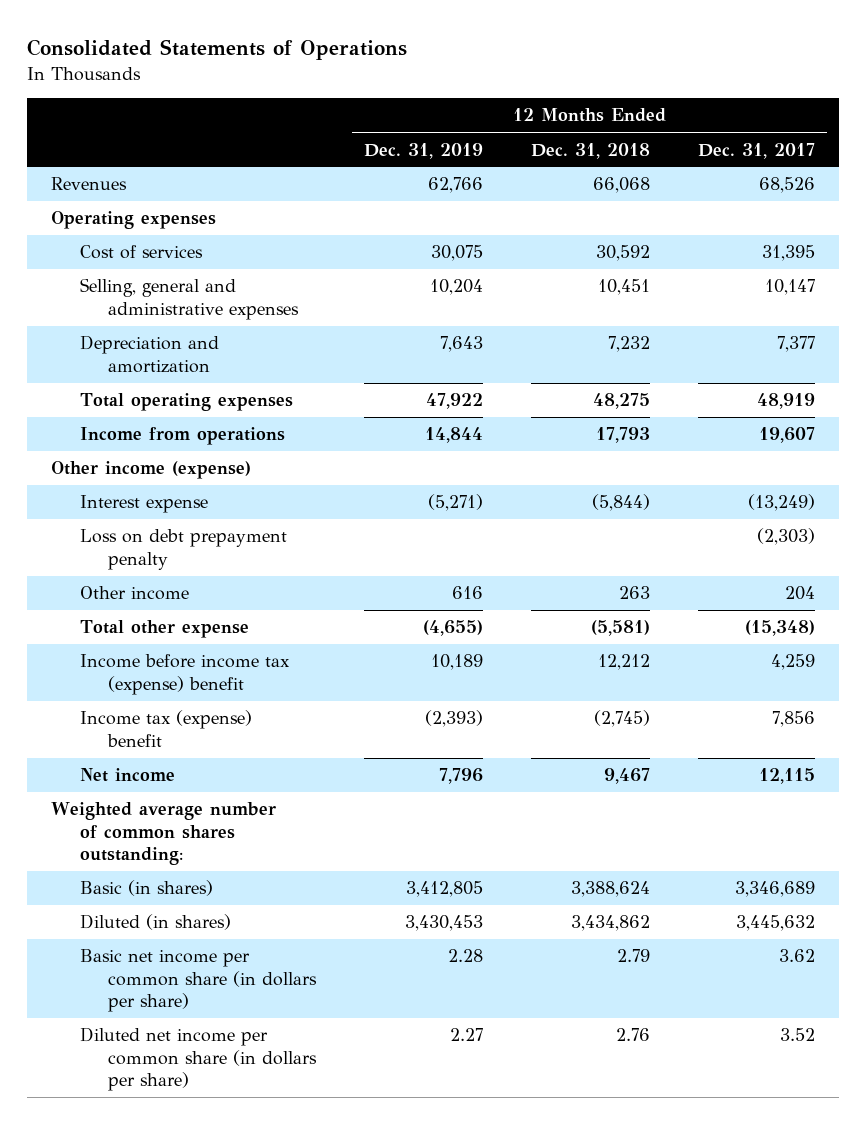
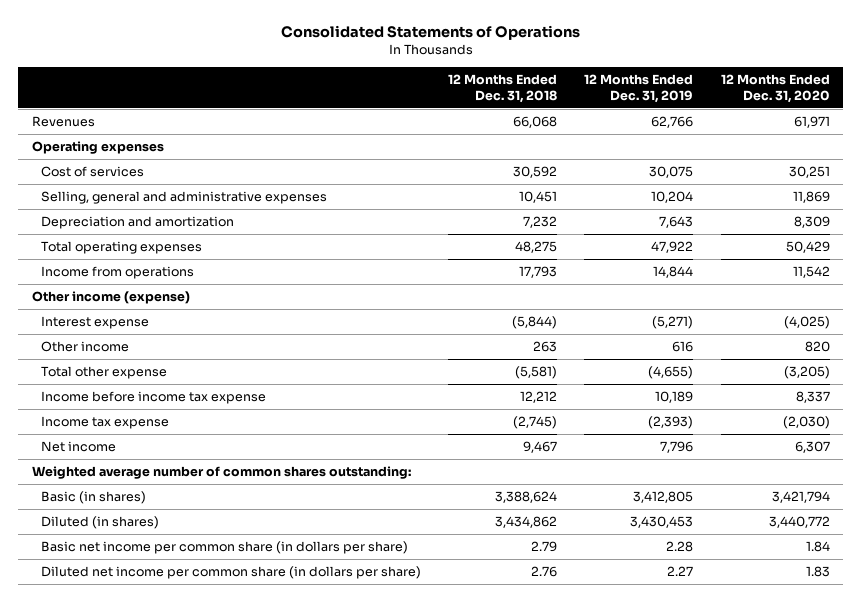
- | 12 Months Ended Dec. 31, 2019 | 12 Months Ended Dec. 31, 2018 | 12 Months Ended Dec. 31, 2017
+ | 12 Months Ended Dec. 31, 2018 | 12 Months Ended Dec. 31, 2019 | 12 Months Ended Dec. 31, 2020
- Loss on debt prepayment penalty | | | (2,303)
- Income before income tax (expense) benefit | 10,189 | 12,212 | 4,259
- Income tax (expense) benefit | (2,393) | (2,745) | 7,856
+ Income before income tax expense | 12,212 | 10,189 | 8,337
+ Income tax expense | (2,745) | (2,393) | (2,030)

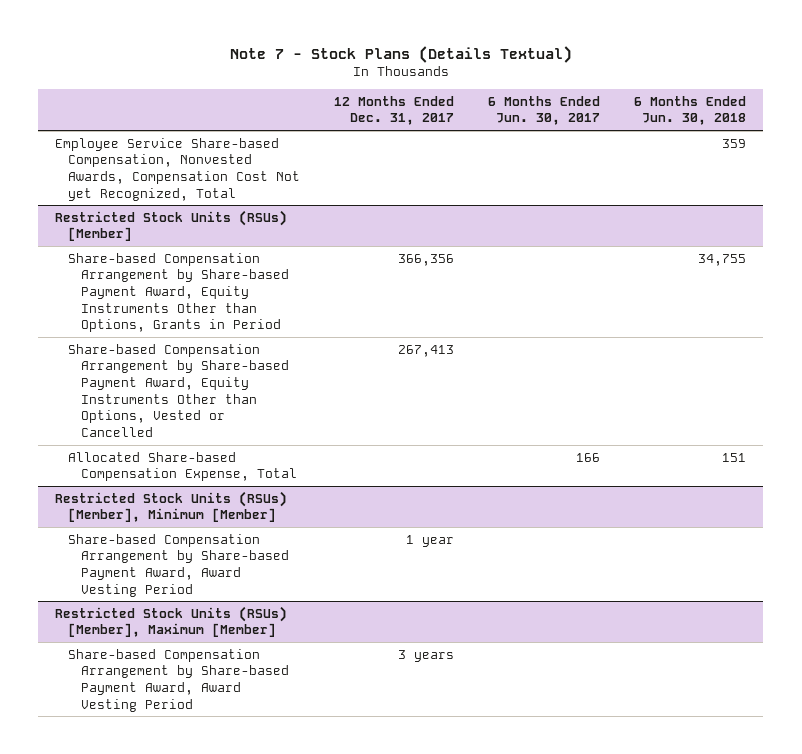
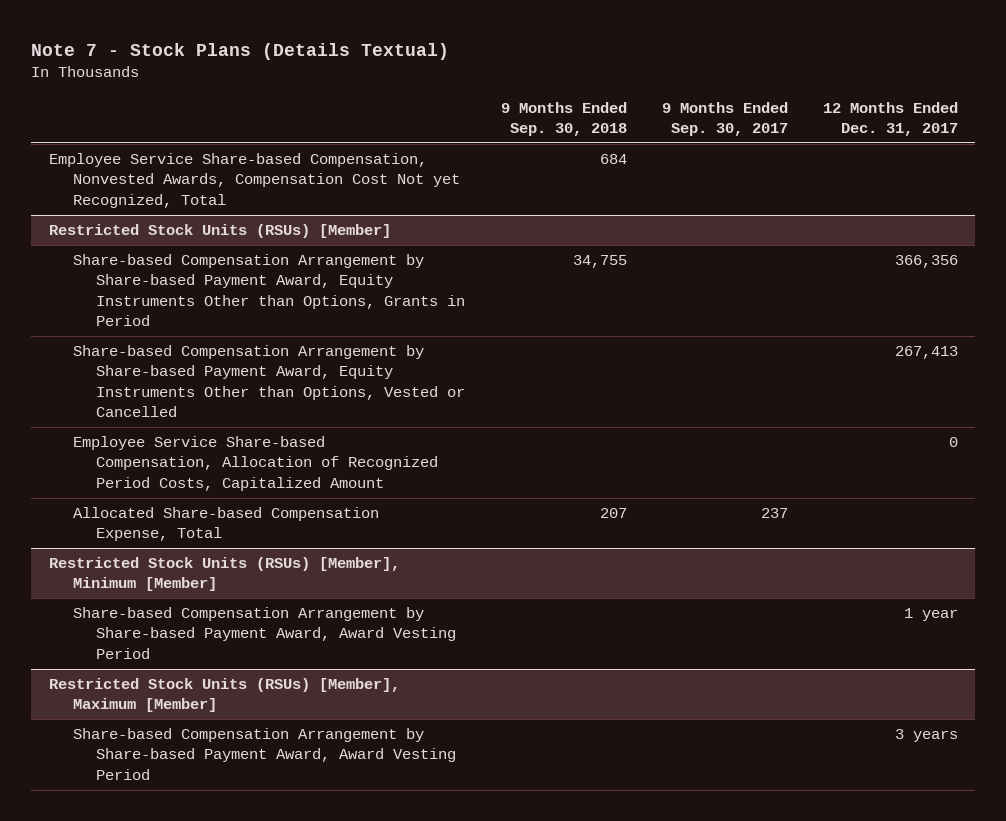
- | 12 Months Ended Dec. 31, 2017 | 6 Months Ended Jun. 30, 2017 | 6 Months Ended Jun. 30, 2018
+ | 9 Months Ended Sep. 30, 2018 | 9 Months Ended Sep. 30, 2017 | 12 Months Ended Dec. 31, 2017
@ Restricted Stock Units (RSUs) [Member]
+ Employee Service Share-based Compensation, Allocation of Recognized Period Costs, Capitalized Amount | | | 0

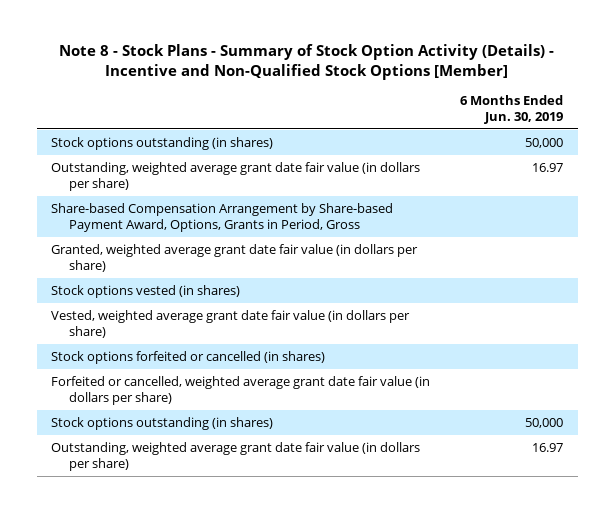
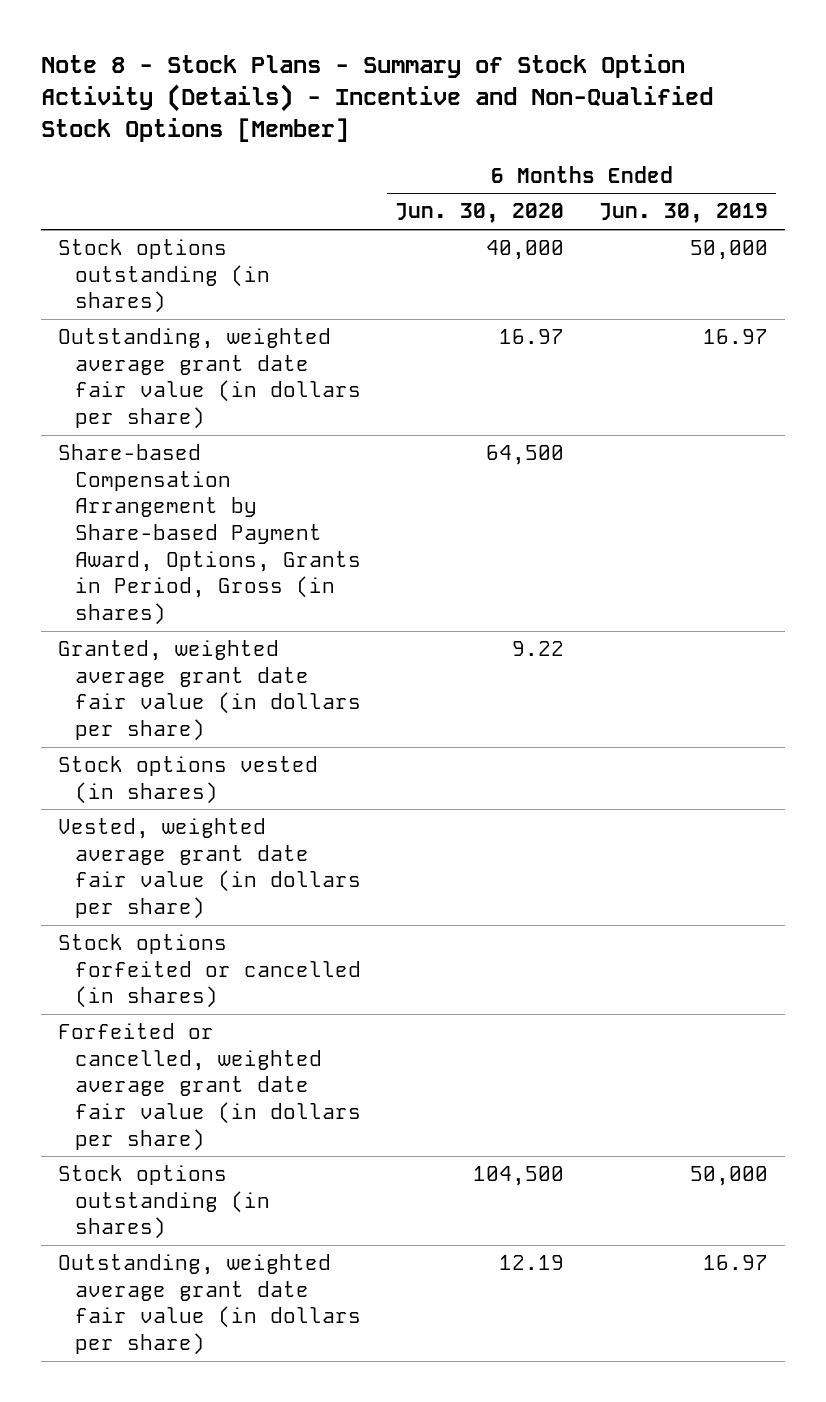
- | 6 Months Ended Jun. 30, 2019
+ | 6 Months Ended Jun. 30, 2020 | 6 Months Ended Jun. 30, 2019
- Share-based Compensation Arrangement by Share-based Payment Award, Options, Grants in Period, Gross
+ Share-based Compensation Arrangement by Share-based Payment Award, Options, Grants in Period, Gross (in shares) | 64,500 |

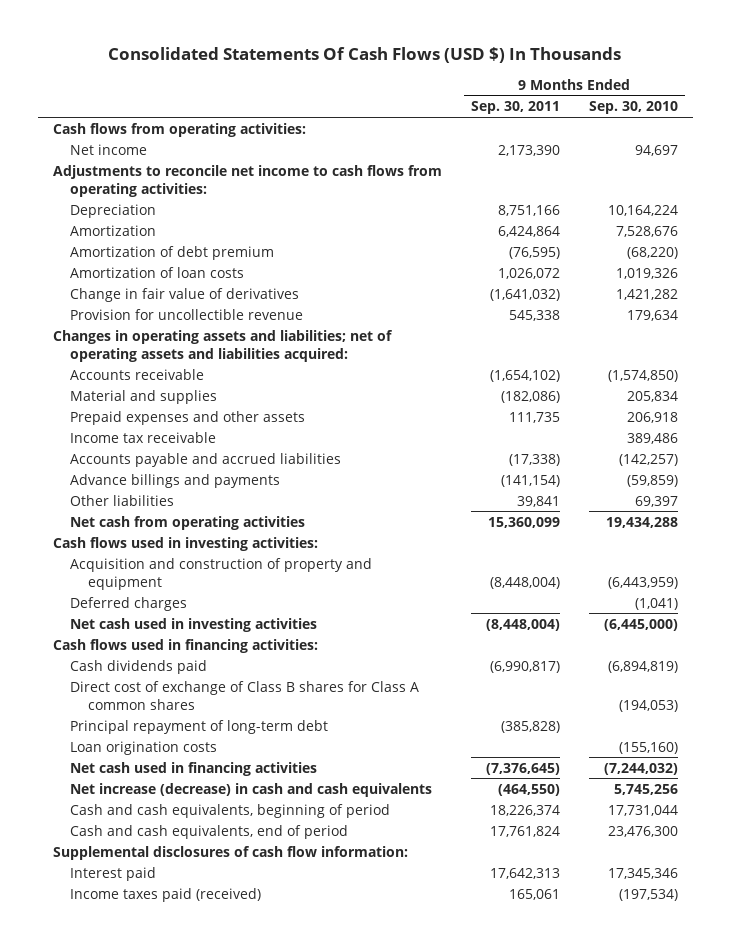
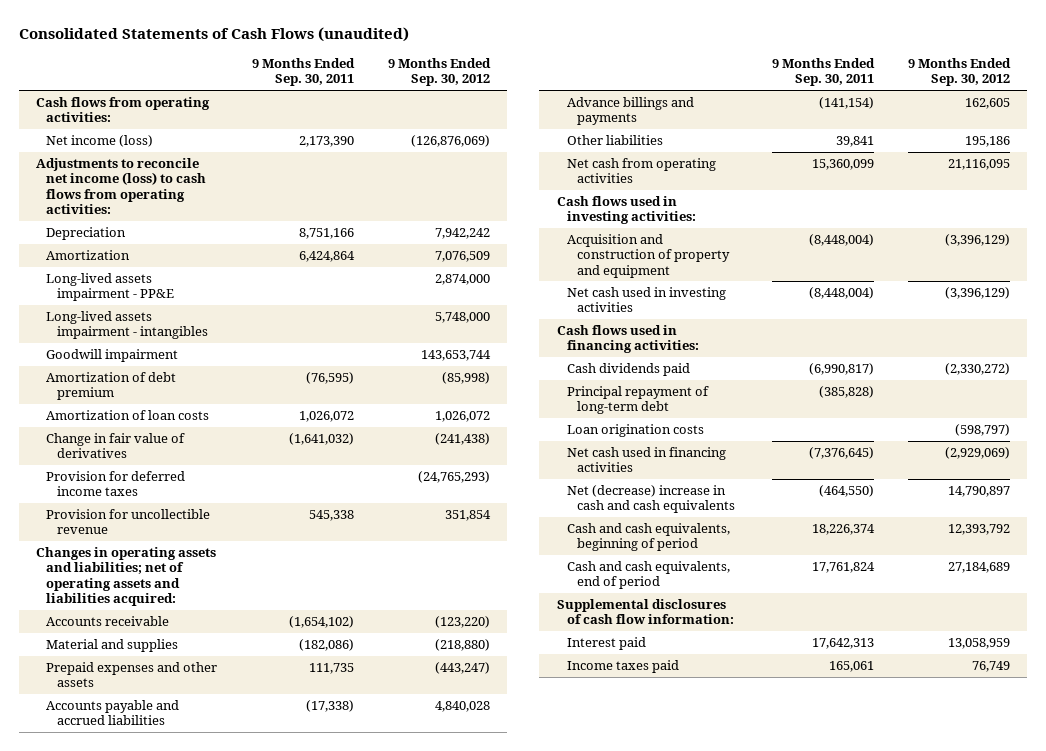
- Consolidated Statements Of Cash Flows (USD $) In Thousands
+ Consolidated Statements of Cash Flows (unaudited)
- | 9 Months Ended Sep. 30, 2011 | 9 Months Ended Sep. 30, 2010
+ | 9 Months Ended Sep. 30, 2011 | 9 Months Ended Sep. 30, 2012
- Net income | 2,173,390 | 94,697
- Adjustments to reconcile net income to cash flows from operating activities:
+ Net income (loss) | 2,173,390 | (126,876,069)
+ Adjustments to reconcile net income (loss) to cash flows from operating activities:
+ Long-lived assets impairment - PP&E | | 2,874,000
+ Long-lived assets impairment - intangibles | | 5,748,000
+ Goodwill impairment | | 143,653,744
+ Provision for deferred income taxes | | (24,765,293)
- Income tax receivable | | 389,486
- Deferred charges | | (1,041)
- Direct cost of exchange of Class B shares for Class A common shares | | (194,053)
- Net increase (decrease) in cash and cash equivalents | (464,550) | 5,745,256
+ Net (decrease) increase in cash and cash equivalents | (464,550) | 14,790,897
- Income taxes paid (received) | 165,061 | (197,534)
+ Income taxes paid | 165,061 | 76,749

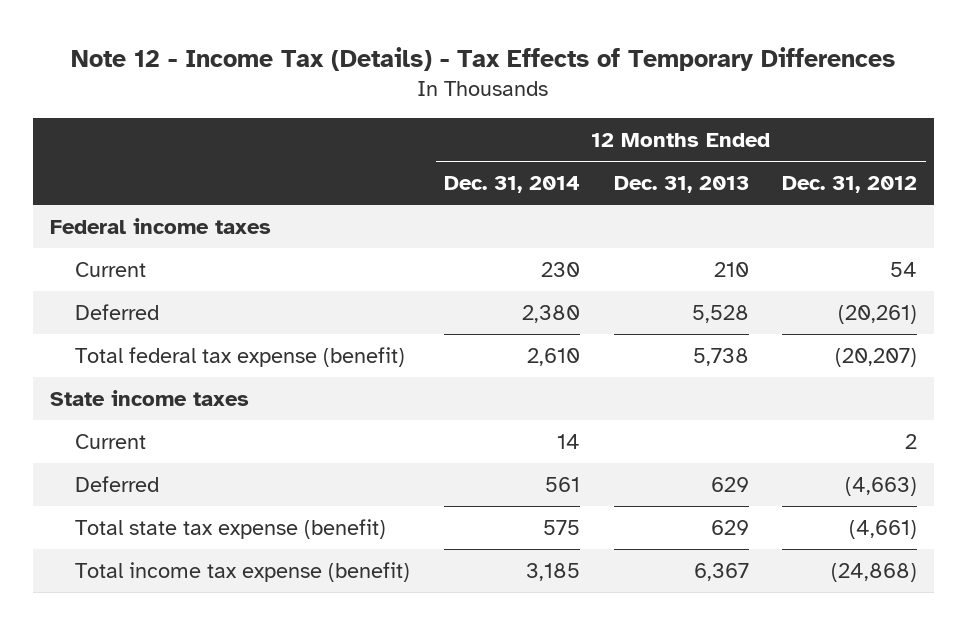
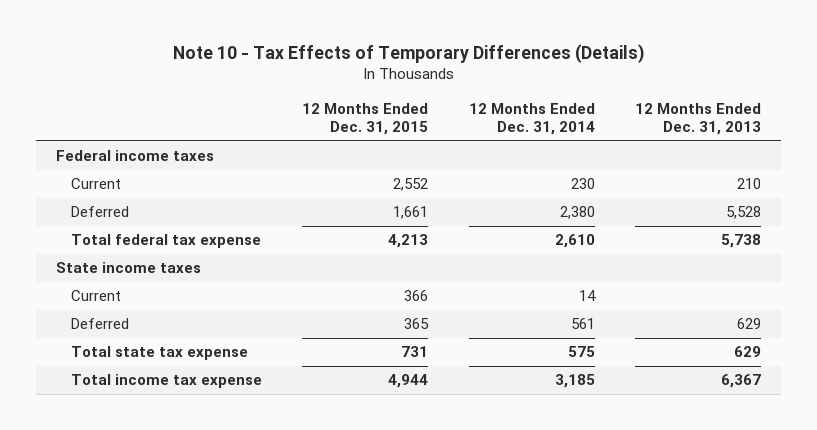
- Note 12 - Income Tax (Details) - Tax Effects of Temporary Differences
+ Note 10 - Tax Effects of Temporary Differences (Details)
- | 12 Months Ended Dec. 31, 2014 | 12 Months Ended Dec. 31, 2013 | 12 Months Ended Dec. 31, 2012
+ | 12 Months Ended Dec. 31, 2015 | 12 Months Ended Dec. 31, 2014 | 12 Months Ended Dec. 31, 2013
- Total federal tax expense (benefit) | 2,610 | 5,738 | (20,207)
+ Total federal tax expense | 4,213 | 2,610 | 5,738
- Total state tax expense (benefit) | 575 | 629 | (4,661)
- Total income tax expense (benefit) | 3,185 | 6,367 | (24,868)
+ Total state tax expense | 731 | 575 | 629
+ Total income tax expense | 4,944 | 3,185 | 6,367

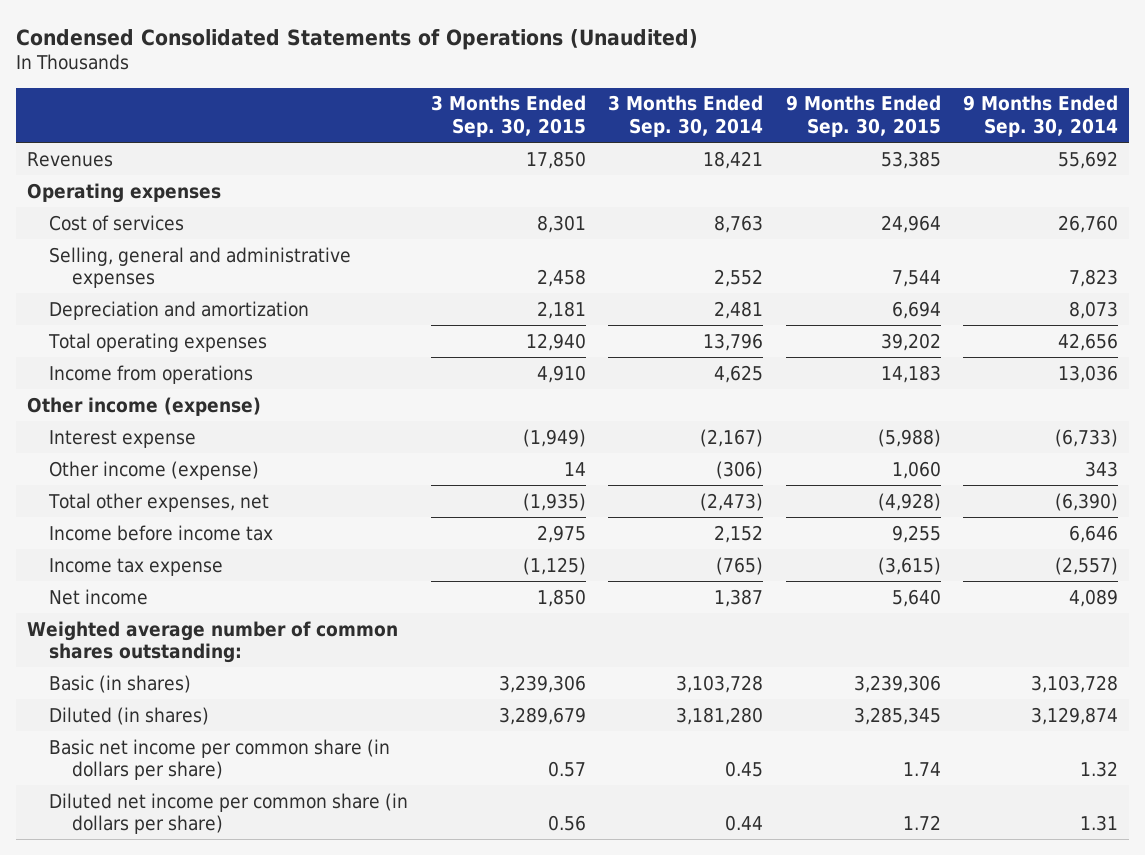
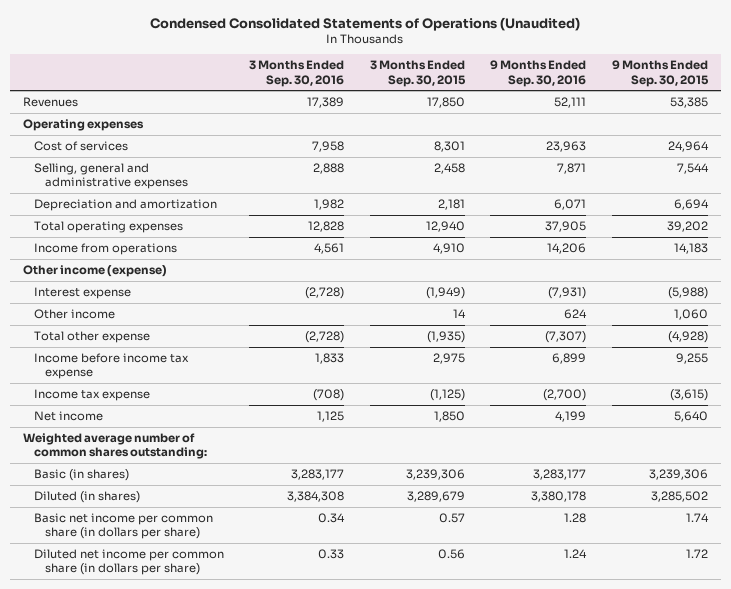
- | 3 Months Ended Sep. 30, 2015 | 3 Months Ended Sep. 30, 2014 | 9 Months Ended Sep. 30, 2015 | 9 Months Ended Sep. 30, 2014
+ | 3 Months Ended Sep. 30, 2016 | 3 Months Ended Sep. 30, 2015 | 9 Months Ended Sep. 30, 2016 | 9 Months Ended Sep. 30, 2015
- Other income (expense) | 14 | (306) | 1,060 | 343
- Total other expenses, net | (1,935) | (2,473) | (4,928) | (6,390)
- Income before income tax | 2,975 | 2,152 | 9,255 | 6,646
+ Other income | | 14 | 624 | 1,060
+ Total other expense | (2,728) | (1,935) | (7,307) | (4,928)
+ Income before income tax expense | 1,833 | 2,975 | 6,899 | 9,255
- Diluted (in shares) | 3,289,679 | 3,181,280 | 3,285,345 | 3,129,874
+ Diluted (in shares) | 3,384,308 | 3,289,679 | 3,380,178 | 3,285,502

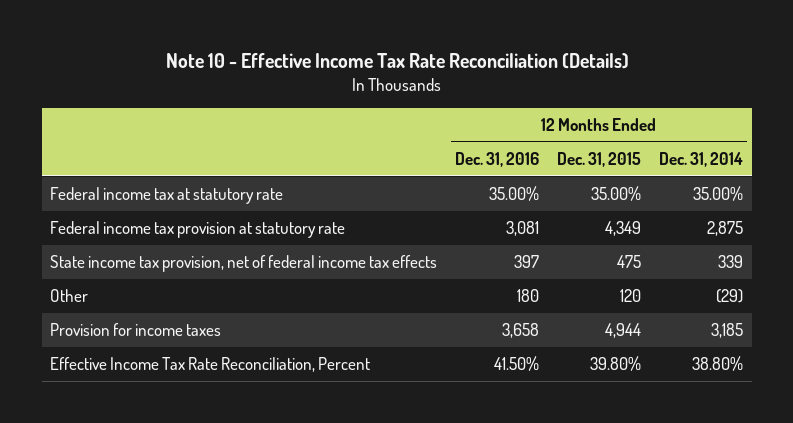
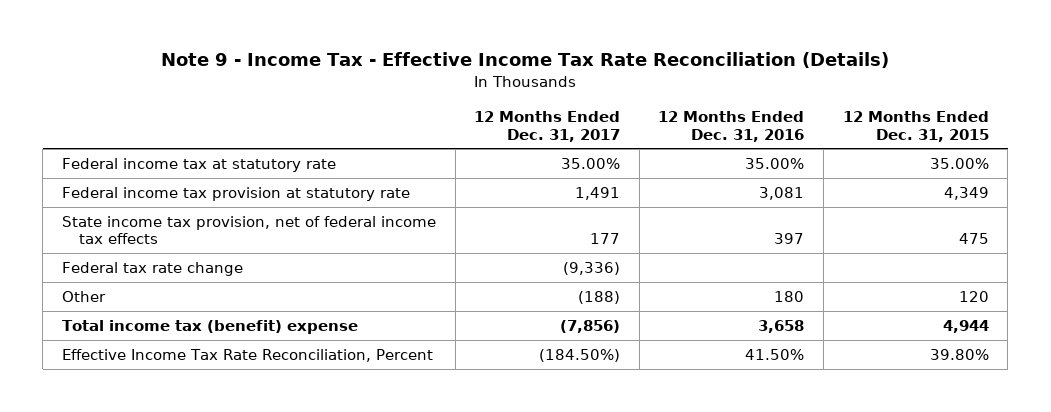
- Note 10 - Effective Income Tax Rate Reconciliation (Details)
+ Note 9 - Income Tax - Effective Income Tax Rate Reconciliation (Details)
- | 12 Months Ended Dec. 31, 2016 | 12 Months Ended Dec. 31, 2015 | 12 Months Ended Dec. 31, 2014
+ | 12 Months Ended Dec. 31, 2017 | 12 Months Ended Dec. 31, 2016 | 12 Months Ended Dec. 31, 2015
+ Federal tax rate change | (9,336) | |
- Provision for income taxes | 3,658 | 4,944 | 3,185
+ Total income tax (benefit) expense | (7,856) | 3,658 | 4,944

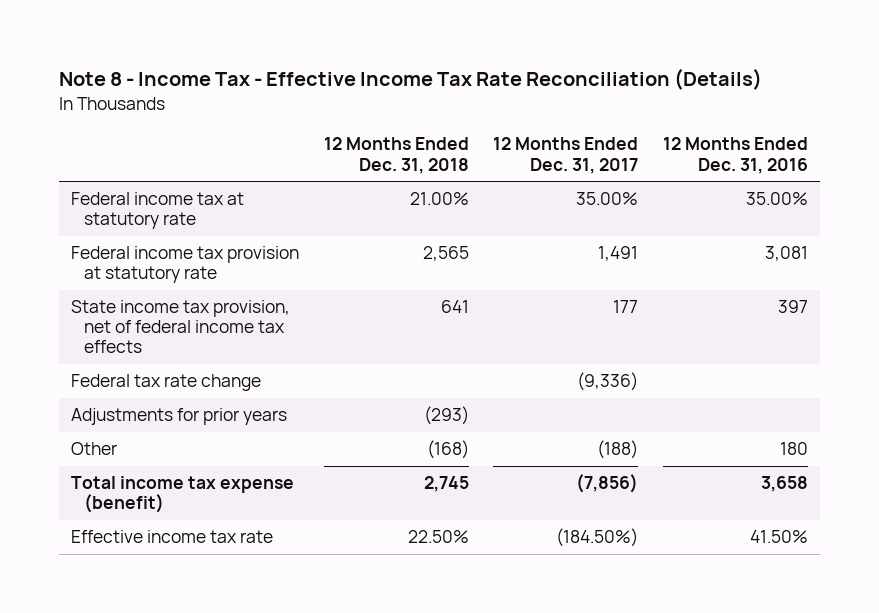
- Note 9 - Income Tax - Effective Income Tax Rate Reconciliation (Details)
+ Note 8 - Income Tax - Effective Income Tax Rate Reconciliation (Details)
- | 12 Months Ended Dec. 31, 2017 | 12 Months Ended Dec. 31, 2016 | 12 Months Ended Dec. 31, 2015
+ | 12 Months Ended Dec. 31, 2018 | 12 Months Ended Dec. 31, 2017 | 12 Months Ended Dec. 31, 2016
+ Adjustments for prior years | (293) | |
- Total income tax (benefit) expense | (7,856) | 3,658 | 4,944
- Effective Income Tax Rate Reconciliation, Percent | (184.50%) | 41.50% | 39.80%
+ Total income tax expense (benefit) | 2,745 | (7,856) | 3,658
+ Effective income tax rate | 22.50% | (184.50%) | 41.50%

